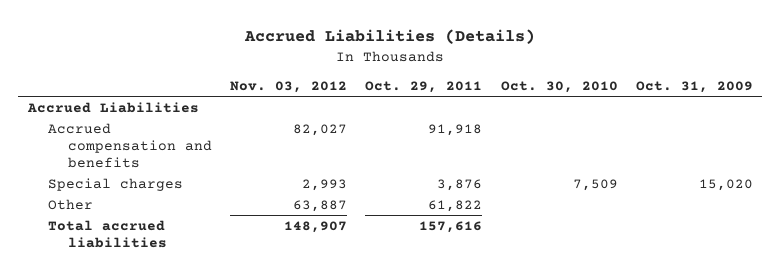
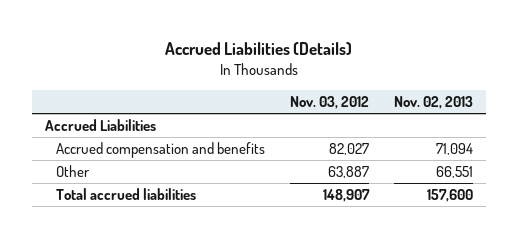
- | Nov. 03, 2012 | Oct. 29, 2011 | Oct. 30, 2010 | Oct. 31, 2009
+ | Nov. 03, 2012 | Nov. 02, 2013
- Special charges | 2,993 | 3,876 | 7,509 | 15,020

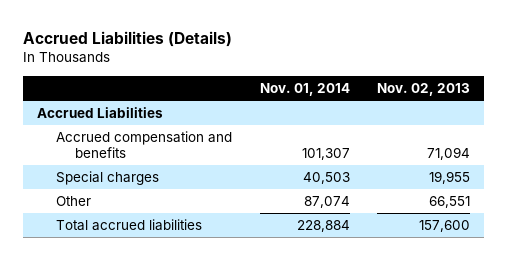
- | Nov. 03, 2012 | Nov. 02, 2013
+ | Nov. 01, 2014 | Nov. 02, 2013
+ Special charges | 40,503 | 19,955

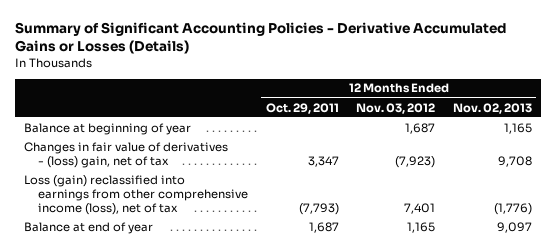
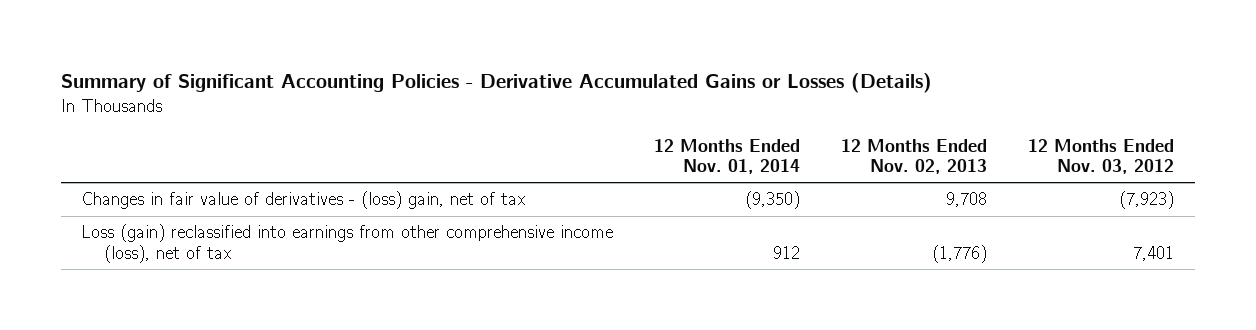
- | 12 Months Ended Oct. 29, 2011 | 12 Months Ended Nov. 03, 2012 | 12 Months Ended Nov. 02, 2013
+ | 12 Months Ended Nov. 01, 2014 | 12 Months Ended Nov. 02, 2013 | 12 Months Ended Nov. 03, 2012
- Balance at beginning of year | | 1,687 | 1,165
- Balance at end of year | 1,687 | 1,165 | 9,097

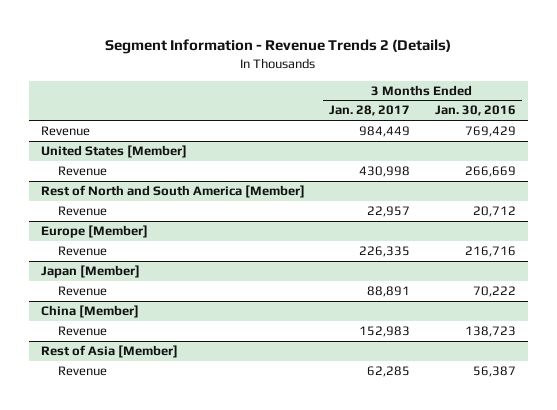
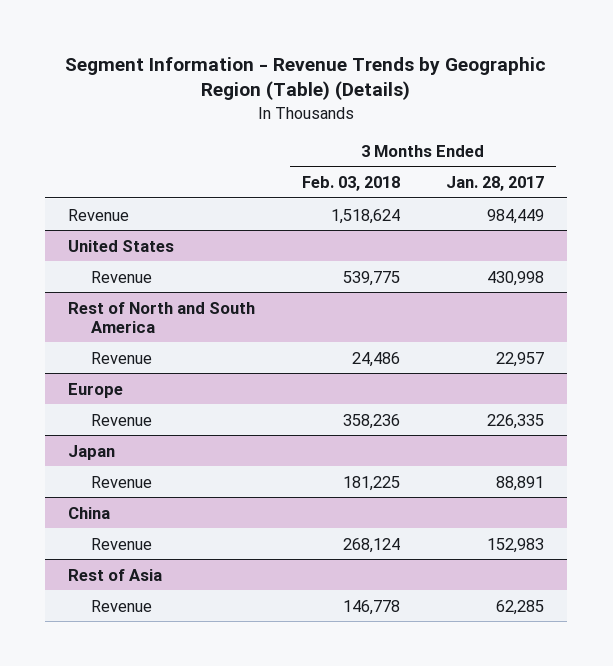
- Segment Information - Revenue Trends 2 (Details)
+ Segment Information - Revenue Trends by Geographic Region (Table) (Details)
- | 3 Months Ended Jan. 28, 2017 | 3 Months Ended Jan. 30, 2016
+ | 3 Months Ended Feb. 03, 2018 | 3 Months Ended Jan. 28, 2017
- United States [Member]
+ United States
- Rest of North and South America [Member]
+ Rest of North and South America
- Europe [Member]
+ Europe
- Japan [Member]
+ Japan
- China [Member]
+ China
- Rest of Asia [Member]
+ Rest of Asia

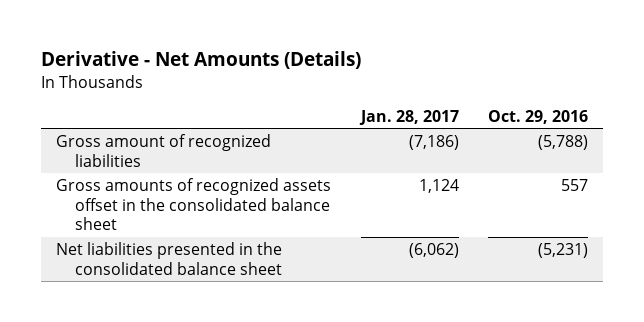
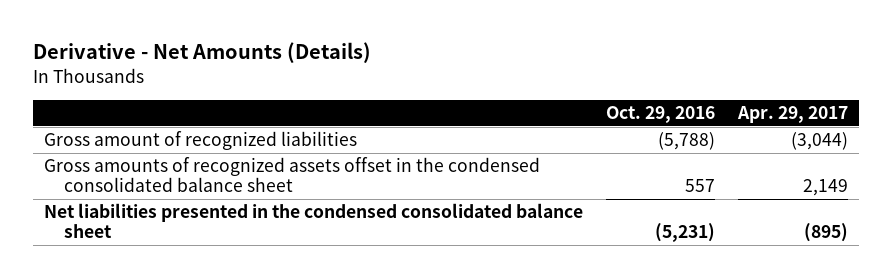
- | Jan. 28, 2017 | Oct. 29, 2016
+ | Oct. 29, 2016 | Apr. 29, 2017
- Gross amounts of recognized assets offset in the consolidated balance sheet | 1,124 | 557
- Net liabilities presented in the consolidated balance sheet | (6,062) | (5,231)
+ Gross amounts of recognized assets offset in the condensed consolidated balance sheet | 557 | 2,149
+ Net liabilities presented in the condensed consolidated balance sheet | (5,231) | (895)

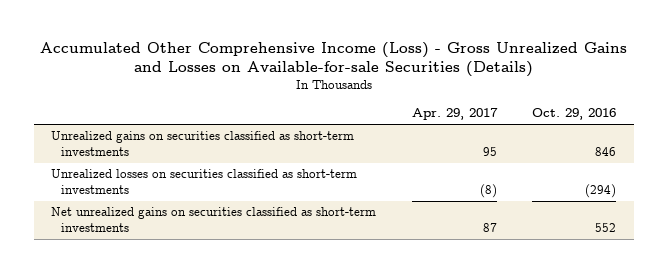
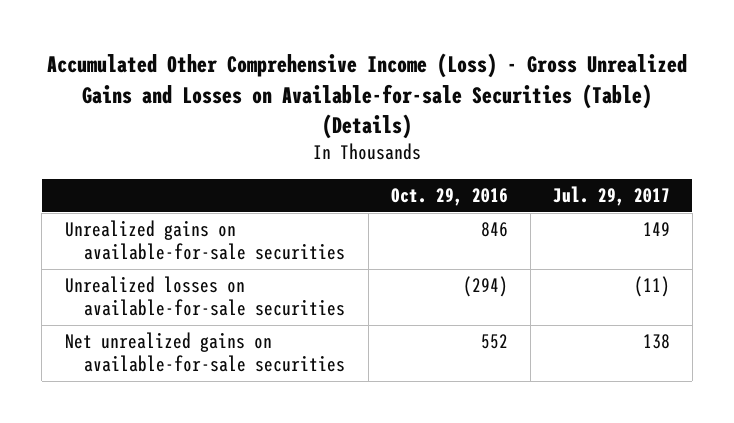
- Accumulated Other Comprehensive Income (Loss) - Gross Unrealized Gains and Losses on Available-for-sale Securities (Details)
+ Accumulated Other Comprehensive Income (Loss) - Gross Unrealized Gains and Losses on Available-for-sale Securities (Table) (Details)
- | Apr. 29, 2017 | Oct. 29, 2016
+ | Oct. 29, 2016 | Jul. 29, 2017
- Unrealized gains on securities classified as short-term investments | 95 | 846
- Unrealized losses on securities classified as short-term investments | (8) | (294)
- Net unrealized gains on securities classified as short-term investments | 87 | 552
+ Unrealized gains on available-for-sale securities | 846 | 149
+ Unrealized losses on available-for-sale securities | (294) | (11)
+ Net unrealized gains on available-for-sale securities | 552 | 138

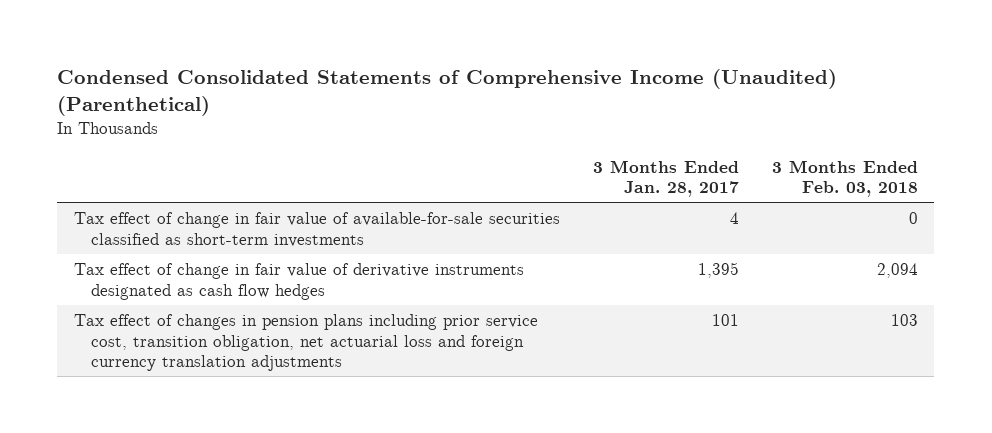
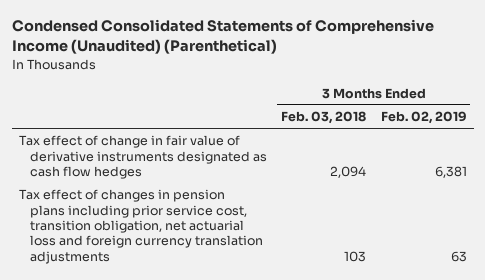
- | 3 Months Ended Jan. 28, 2017 | 3 Months Ended Feb. 03, 2018
+ | 3 Months Ended Feb. 03, 2018 | 3 Months Ended Feb. 02, 2019
- Tax effect of change in fair value of available-for-sale securities classified as short-term investments | 4 | 0

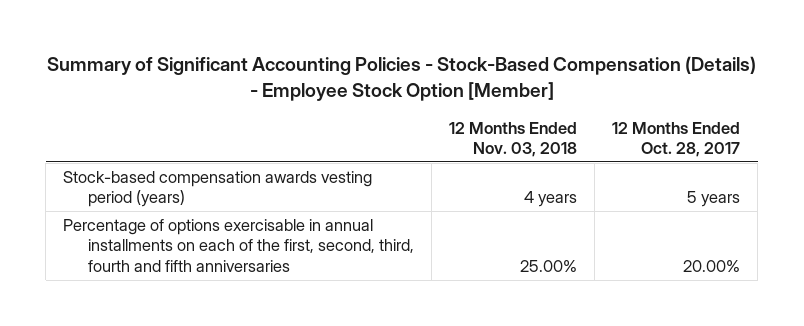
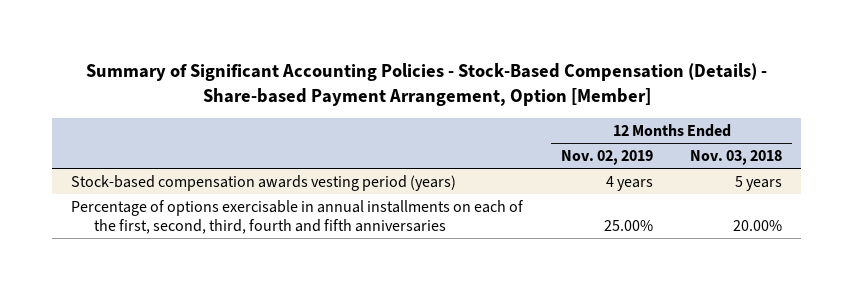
- Summary of Significant Accounting Policies - Stock-Based Compensation (Details) - Employee Stock Option [Member]
+ Summary of Significant Accounting Policies - Stock-Based Compensation (Details) - Share-based Payment Arrangement, Option [Member]
- | 12 Months Ended Nov. 03, 2018 | 12 Months Ended Oct. 28, 2017
+ | 12 Months Ended Nov. 02, 2019 | 12 Months Ended Nov. 03, 2018
- Stock-based compensation awards vesting period (years) | 4 years | 5 years
- Percentage of options exercisable in annual installments on each of the first, second, third, fourth and fifth anniversaries | 25.00% | 20.00%
+ Stock-based compensation awards vesting period (years) | 4 years | 5 years
+ Percentage of options exercisable in annual installments on each of the first, second, third, fourth and fifth anniversaries | 25.00% | 20.00%

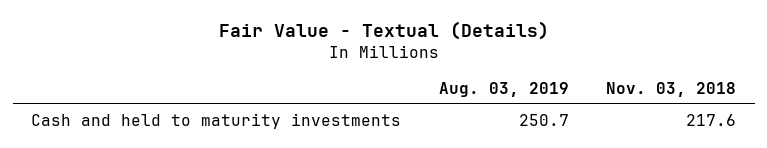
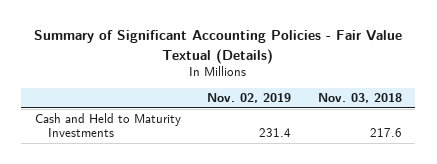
- Fair Value - Textual (Details)
+ Summary of Significant Accounting Policies - Fair Value Textual (Details)
- | Aug. 03, 2019 | Nov. 03, 2018
+ | Nov. 02, 2019 | Nov. 03, 2018
- Cash and held to maturity investments | 250.7 | 217.6
+ Cash and Held to Maturity Investments | 231.4 | 217.6

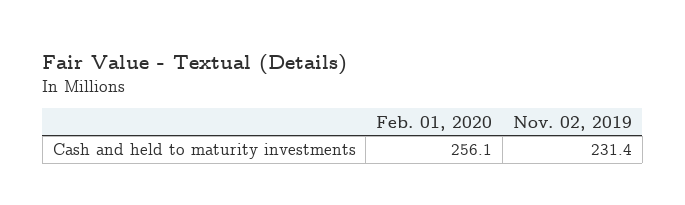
- Summary of Significant Accounting Policies - Fair Value Textual (Details)
+ Fair Value - Textual (Details)
- | Nov. 02, 2019 | Nov. 03, 2018
+ | Feb. 01, 2020 | Nov. 02, 2019
- Cash and Held to Maturity Investments | 231.4 | 217.6
+ Cash and held to maturity investments | 256.1 | 231.4

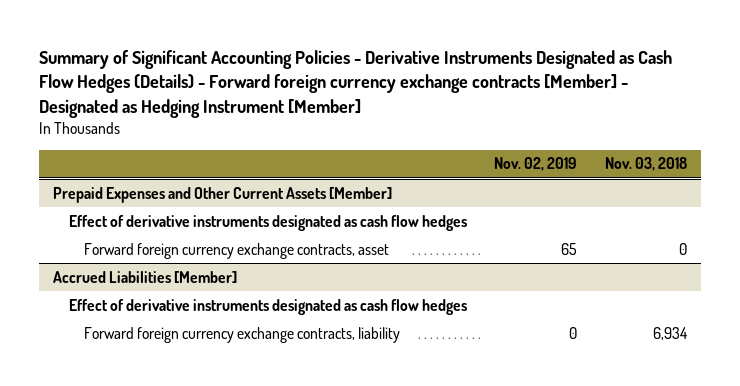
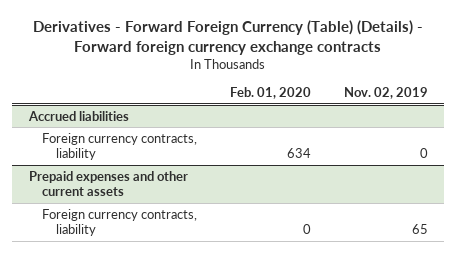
- Summary of Significant Accounting Policies - Derivative Instruments Designated as Cash Flow Hedges (Details) - Forward foreign currency exchange contracts [Member] - Designated as Hedging Instrument [Member]
+ Derivatives - Forward Foreign Currency (Table) (Details) - Forward foreign currency exchange contracts
- | Nov. 02, 2019 | Nov. 03, 2018
+ | Feb. 01, 2020 | Nov. 02, 2019
- Prepaid Expenses and Other Current Assets [Member]
- Effect of derivative instruments designated as cash flow hedges
- Forward foreign currency exchange contracts, asset | 65 | 0
- Accrued Liabilities [Member]
- Effect of derivative instruments designated as cash flow hedges
- Forward foreign currency exchange contracts, liability | 0 | 6,934
+ Accrued liabilities
+ Foreign currency contracts, liability | 634 | 0
+ Prepaid expenses and other current assets
+ Foreign currency contracts, liability | 0 | 65

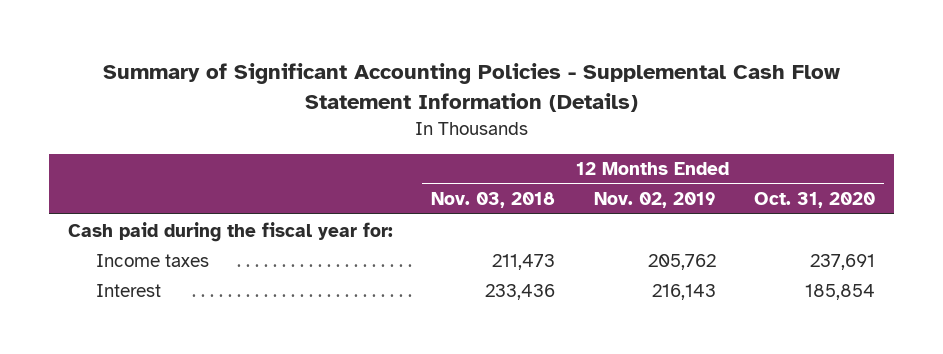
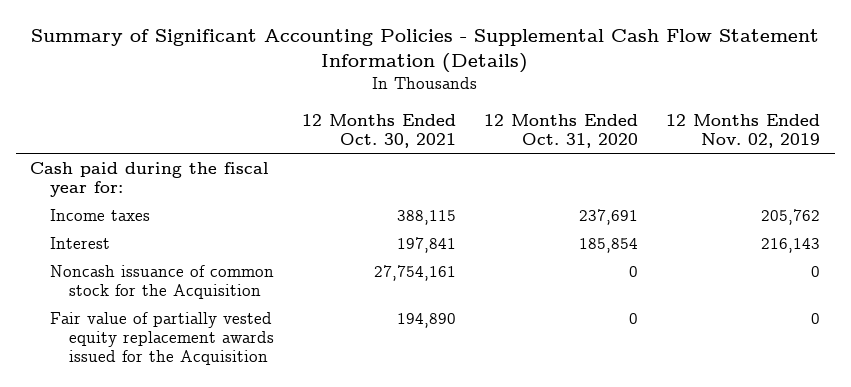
- | 12 Months Ended Nov. 03, 2018 | 12 Months Ended Nov. 02, 2019 | 12 Months Ended Oct. 31, 2020
+ | 12 Months Ended Oct. 30, 2021 | 12 Months Ended Oct. 31, 2020 | 12 Months Ended Nov. 02, 2019
+ Noncash issuance of common stock for the Acquisition | 27,754,161 | 0 | 0
+ Fair value of partially vested equity replacement awards issued for the Acquisition | 194,890 | 0 | 0

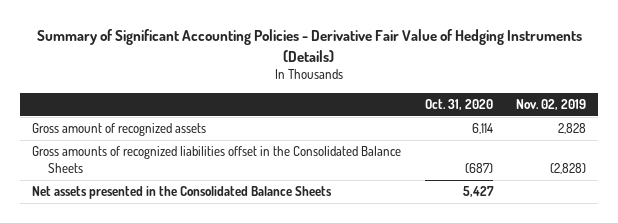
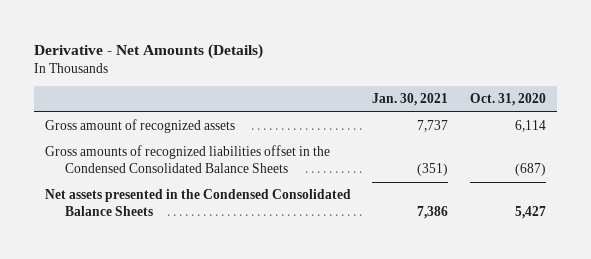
- Summary of Significant Accounting Policies - Derivative Fair Value of Hedging Instruments (Details)
+ Derivative - Net Amounts (Details)
- | Oct. 31, 2020 | Nov. 02, 2019
+ | Jan. 30, 2021 | Oct. 31, 2020
- Gross amounts of recognized liabilities offset in the Consolidated Balance Sheets | (687) | (2,828)
- Net assets presented in the Consolidated Balance Sheets | 5,427 |
+ Gross amounts of recognized liabilities offset in the Condensed Consolidated Balance Sheets | (351) | (687)
+ Net assets presented in the Condensed Consolidated Balance Sheets | 7,386 | 5,427

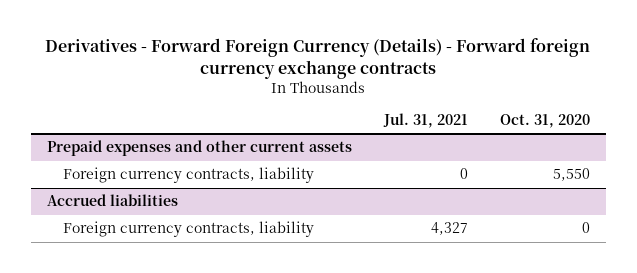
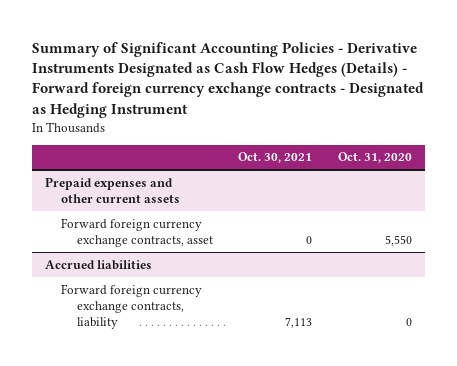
- Derivatives - Forward Foreign Currency (Details) - Forward foreign currency exchange contracts
+ Summary of Significant Accounting Policies - Derivative Instruments Designated as Cash Flow Hedges (Details) - Forward foreign currency exchange contracts - Designated as Hedging Instrument
- | Jul. 31, 2021 | Oct. 31, 2020
+ | Oct. 30, 2021 | Oct. 31, 2020
@ Prepaid expenses and other current assets
- Foreign currency contracts, liability | 0 | 5,550
+ Forward foreign currency exchange contracts, asset | 0 | 5,550
@ Accrued liabilities
- Foreign currency contracts, liability | 4,327 | 0
+ Forward foreign currency exchange contracts, liability | 7,113 | 0

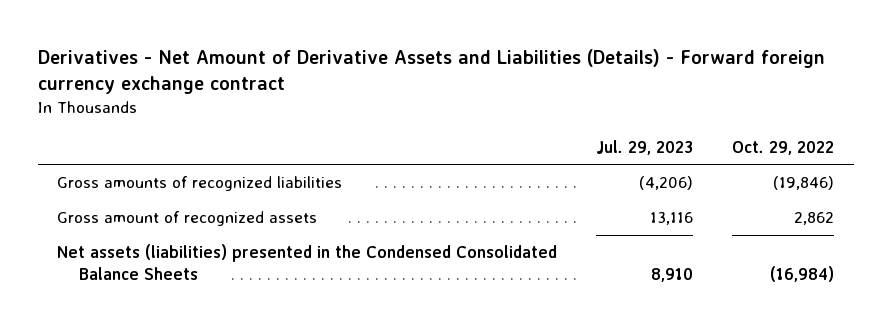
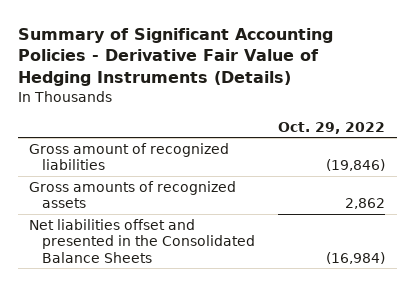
- Derivatives - Net Amount of Derivative Assets and Liabilities (Details) - Forward foreign currency exchange contract
+ Summary of Significant Accounting Policies - Derivative Fair Value of Hedging Instruments (Details)
- | Jul. 29, 2023 | Oct. 29, 2022
+ | Oct. 29, 2022
- Gross amounts of recognized liabilities | (4,206) | (19,846)
- Gross amount of recognized assets | 13,116 | 2,862
- Net assets (liabilities) presented in the Condensed Consolidated Balance Sheets | 8,910 | (16,984)
+ Gross amount of recognized liabilities | (19,846)
+ Gross amounts of recognized assets | 2,862
+ Net liabilities offset and presented in the Consolidated Balance Sheets | (16,984)

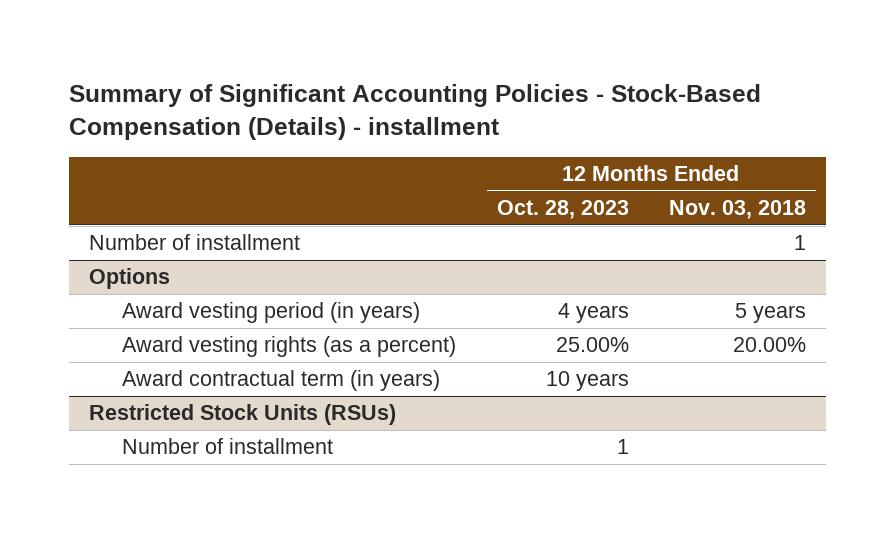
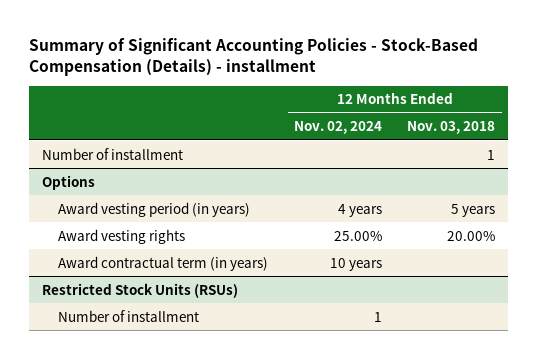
- | 12 Months Ended Oct. 28, 2023 | 12 Months Ended Nov. 03, 2018
+ | 12 Months Ended Nov. 02, 2024 | 12 Months Ended Nov. 03, 2018
@ Options
- Award vesting rights (as a percent) | 25.00% | 20.00%
+ Award vesting rights | 25.00% | 20.00%

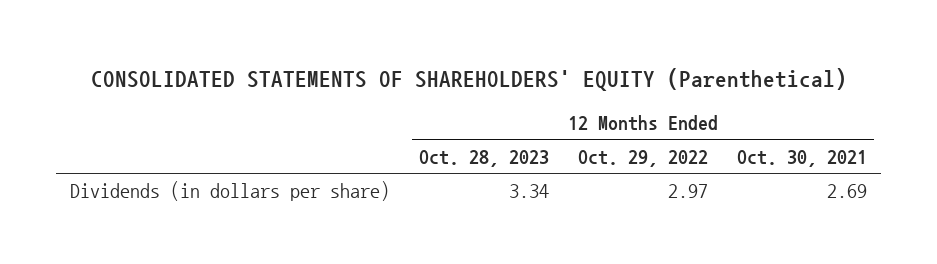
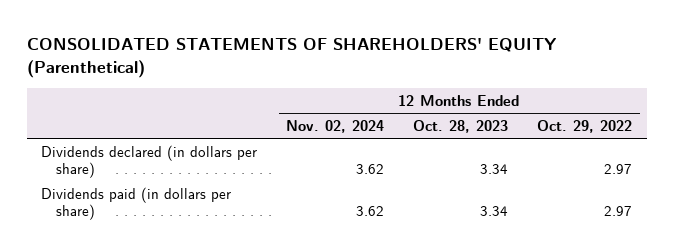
- | 12 Months Ended Oct. 28, 2023 | 12 Months Ended Oct. 29, 2022 | 12 Months Ended Oct. 30, 2021
+ | 12 Months Ended Nov. 02, 2024 | 12 Months Ended Oct. 28, 2023 | 12 Months Ended Oct. 29, 2022
- Dividends (in dollars per share) | 3.34 | 2.97 | 2.69
+ Dividends declared (in dollars per share) | 3.62 | 3.34 | 2.97
+ Dividends paid (in dollars per share) | 3.62 | 3.34 | 2.97

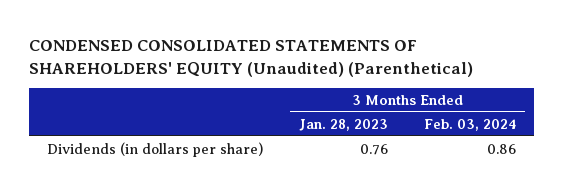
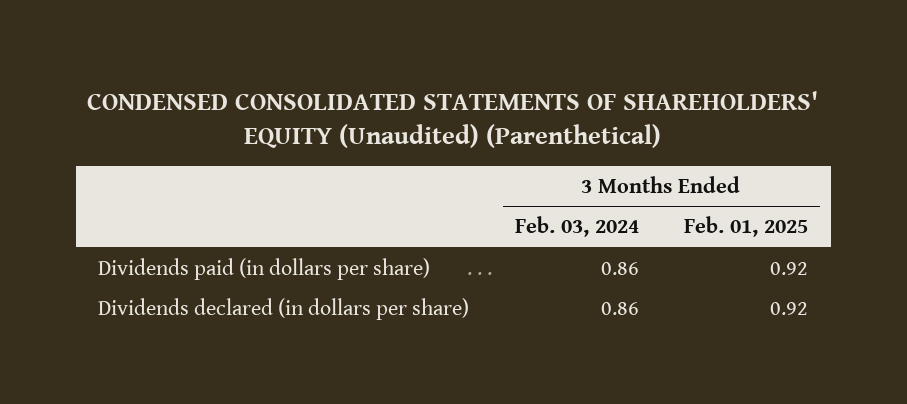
- | 3 Months Ended Jan. 28, 2023 | 3 Months Ended Feb. 03, 2024
+ | 3 Months Ended Feb. 03, 2024 | 3 Months Ended Feb. 01, 2025
- Dividends (in dollars per share) | 0.76 | 0.86
+ Dividends paid (in dollars per share) | 0.86 | 0.92
+ Dividends declared (in dollars per share) | 0.86 | 0.92

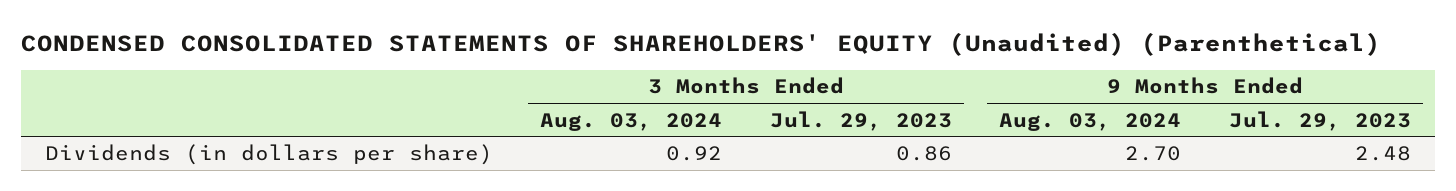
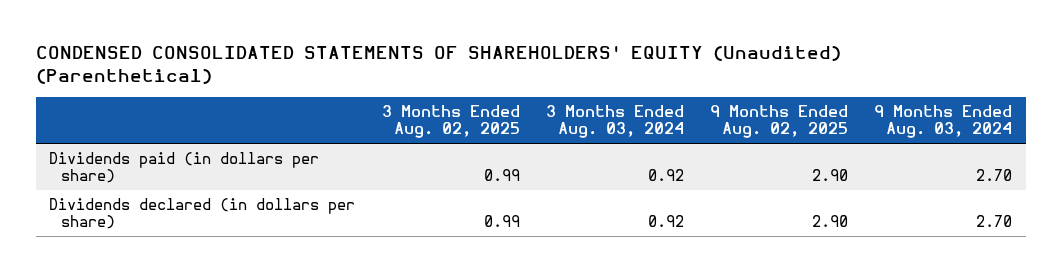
- | 3 Months Ended Aug. 03, 2024 | 3 Months Ended Jul. 29, 2023 | 9 Months Ended Aug. 03, 2024 | 9 Months Ended Jul. 29, 2023
+ | 3 Months Ended Aug. 02, 2025 | 3 Months Ended Aug. 03, 2024 | 9 Months Ended Aug. 02, 2025 | 9 Months Ended Aug. 03, 2024
- Dividends (in dollars per share) | 0.92 | 0.86 | 2.70 | 2.48
+ Dividends paid (in dollars per share) | 0.99 | 0.92 | 2.90 | 2.70
+ Dividends declared (in dollars per share) | 0.99 | 0.92 | 2.90 | 2.70

